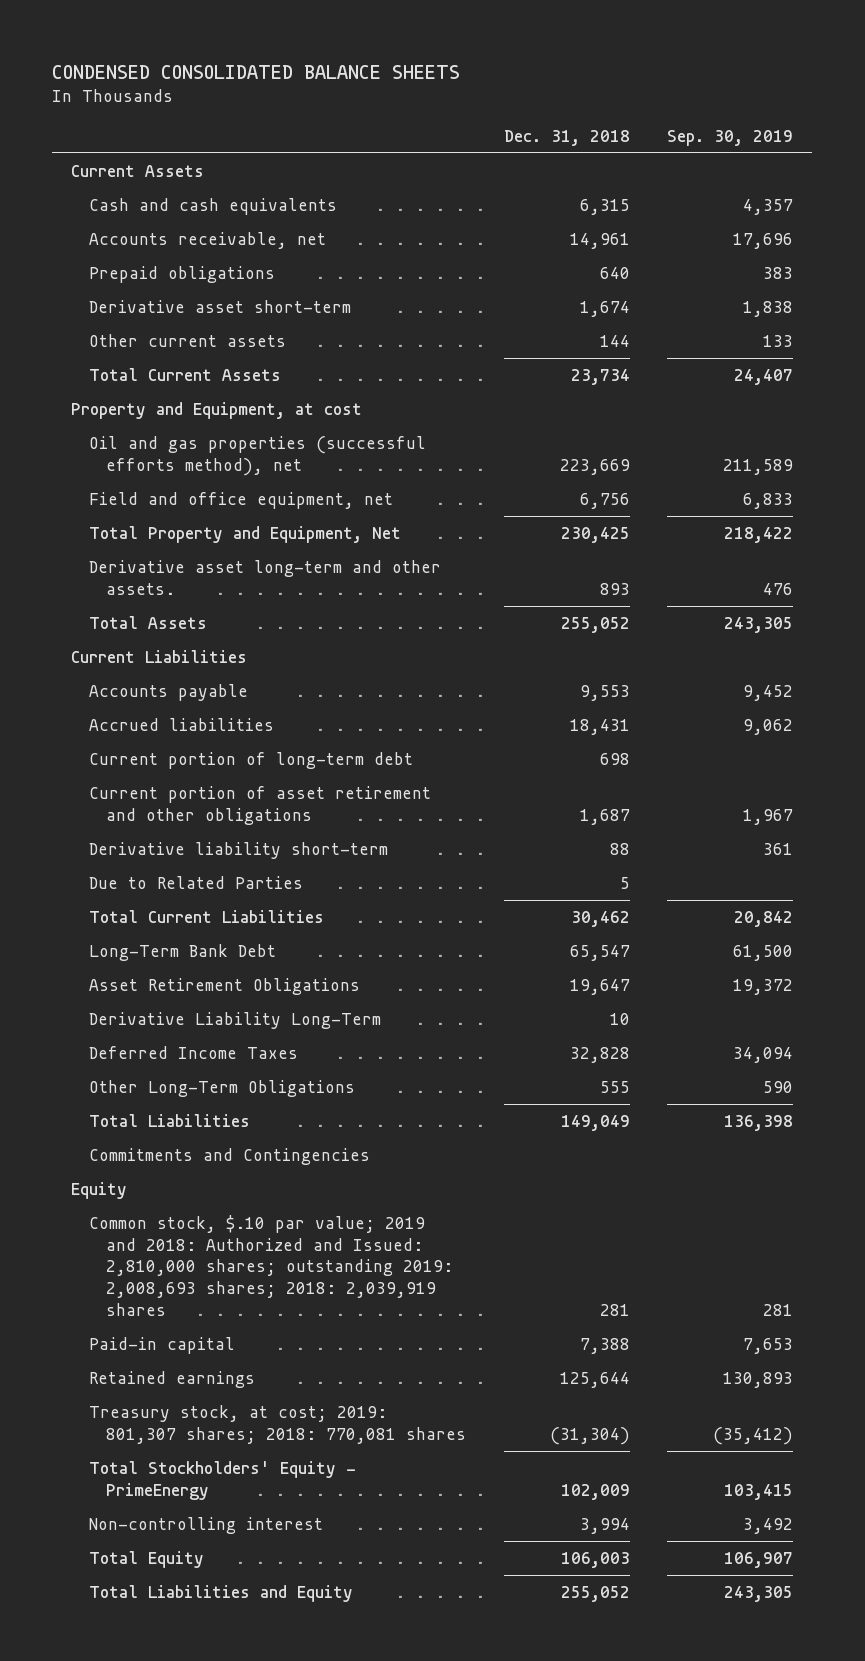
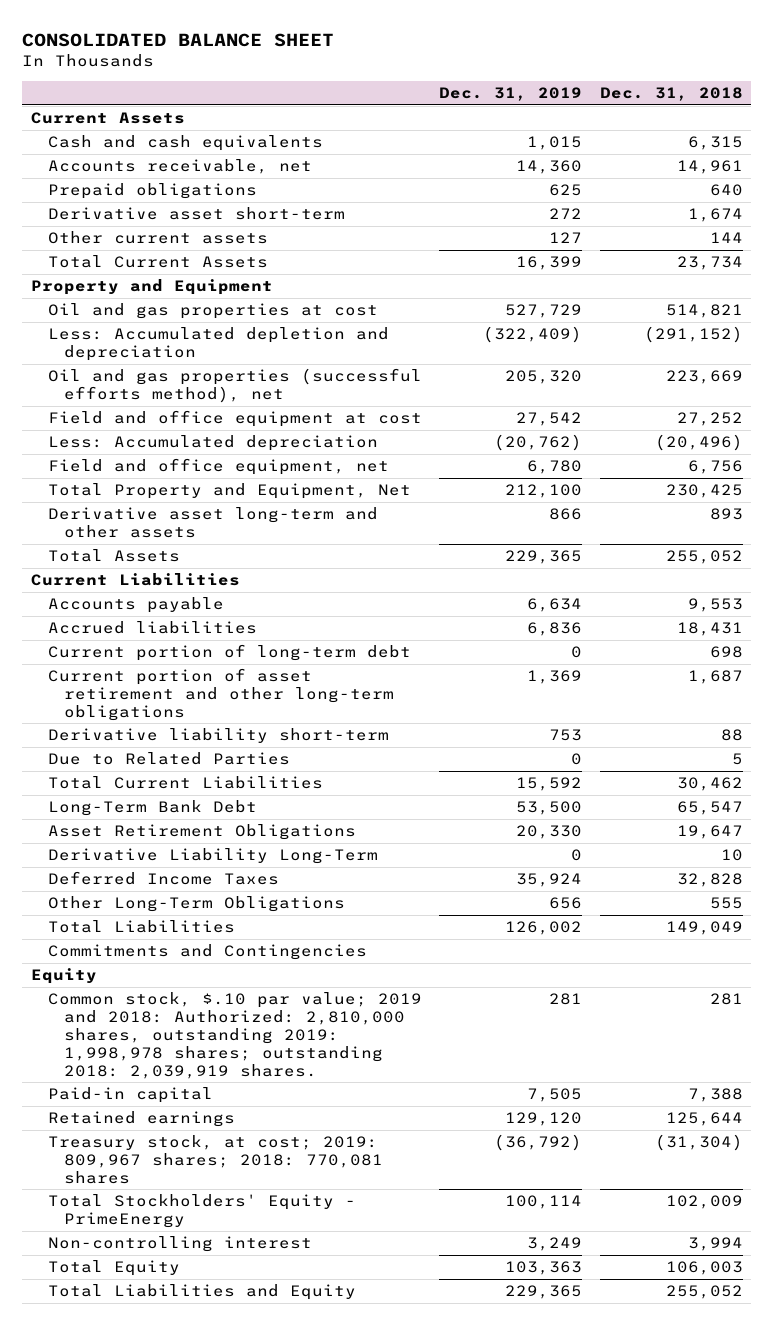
- CONDENSED CONSOLIDATED BALANCE SHEETS
+ CONSOLIDATED BALANCE SHEET
- | Dec. 31, 2018 | Sep. 30, 2019
+ | Dec. 31, 2019 | Dec. 31, 2018
- Property and Equipment, at cost
+ Property and Equipment
+ Oil and gas properties at cost | 527,729 | 514,821
+ Less: Accumulated depletion and depreciation | (322,409) | (291,152)
+ Field and office equipment at cost | 27,542 | 27,252
+ Less: Accumulated depreciation | (20,762) | (20,496)
- Derivative asset long-term and other assets. | 893 | 476
+ Derivative asset long-term and other assets | 866 | 893
- Current portion of asset retirement and other obligations | 1,687 | 1,967
+ Current portion of asset retirement and other long-term obligations | 1,369 | 1,687
- Common stock, $.10 par value; 2019 and 2018: Authorized and Issued: 2,810,000 shares; outstanding 2019: 2,008,693 shares; 2018: 2,039,919 shares | 281 | 281
+ Common stock, $.10 par value; 2019 and 2018: Authorized: 2,810,000 shares, outstanding 2019: 1,998,978 shares; outstanding 2018: 2,039,919 shares. | 281 | 281
- Treasury stock, at cost; 2019: 801,307 shares; 2018: 770,081 shares | (31,304) | (35,412)
+ Treasury stock, at cost; 2019: 809,967 shares; 2018: 770,081 shares | (36,792) | (31,304)

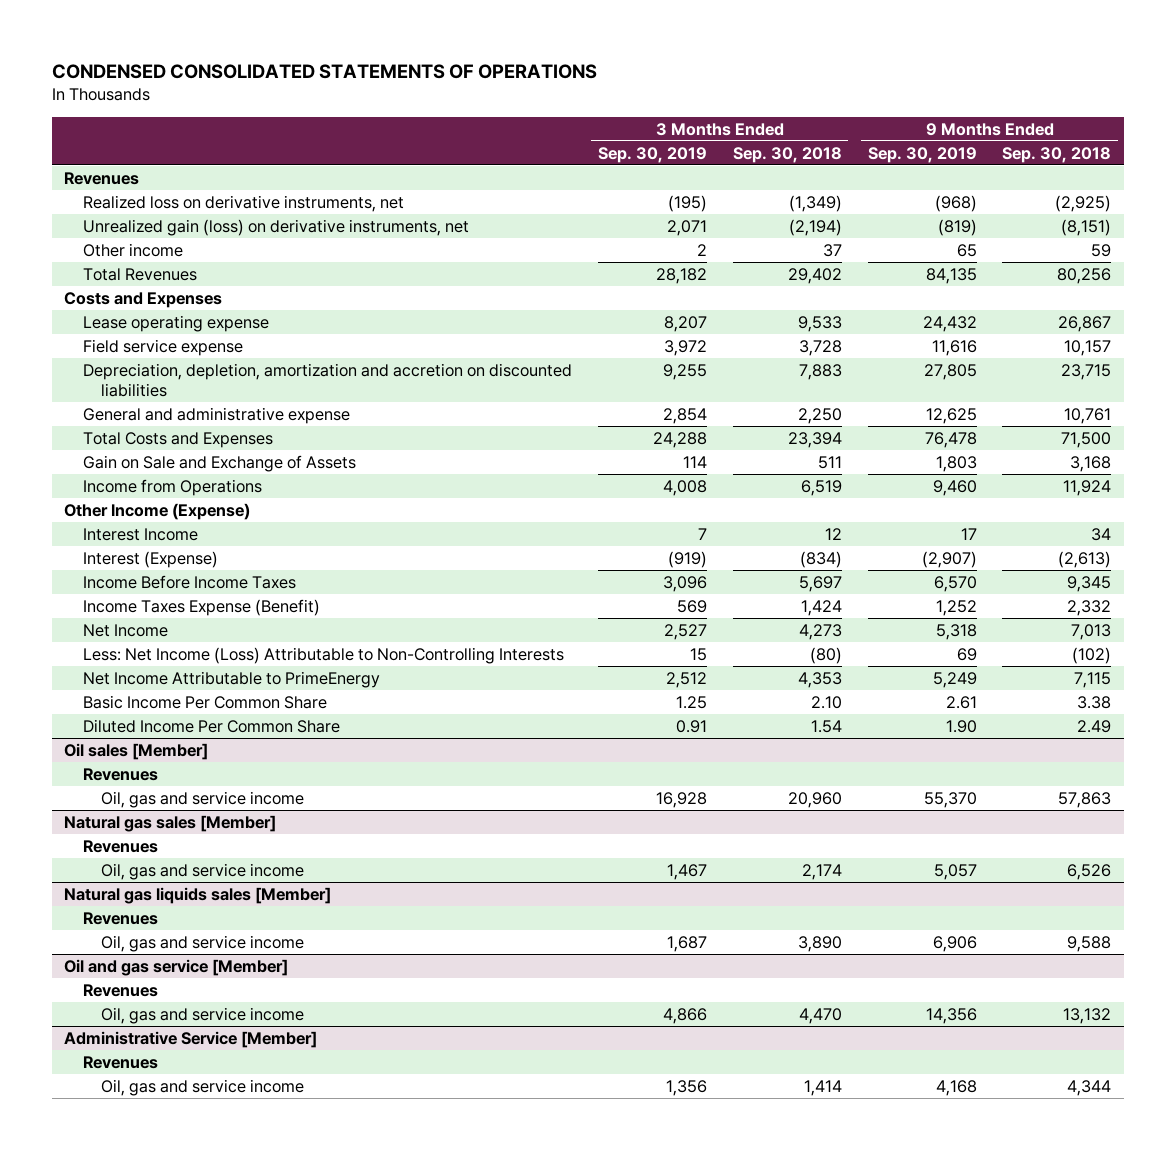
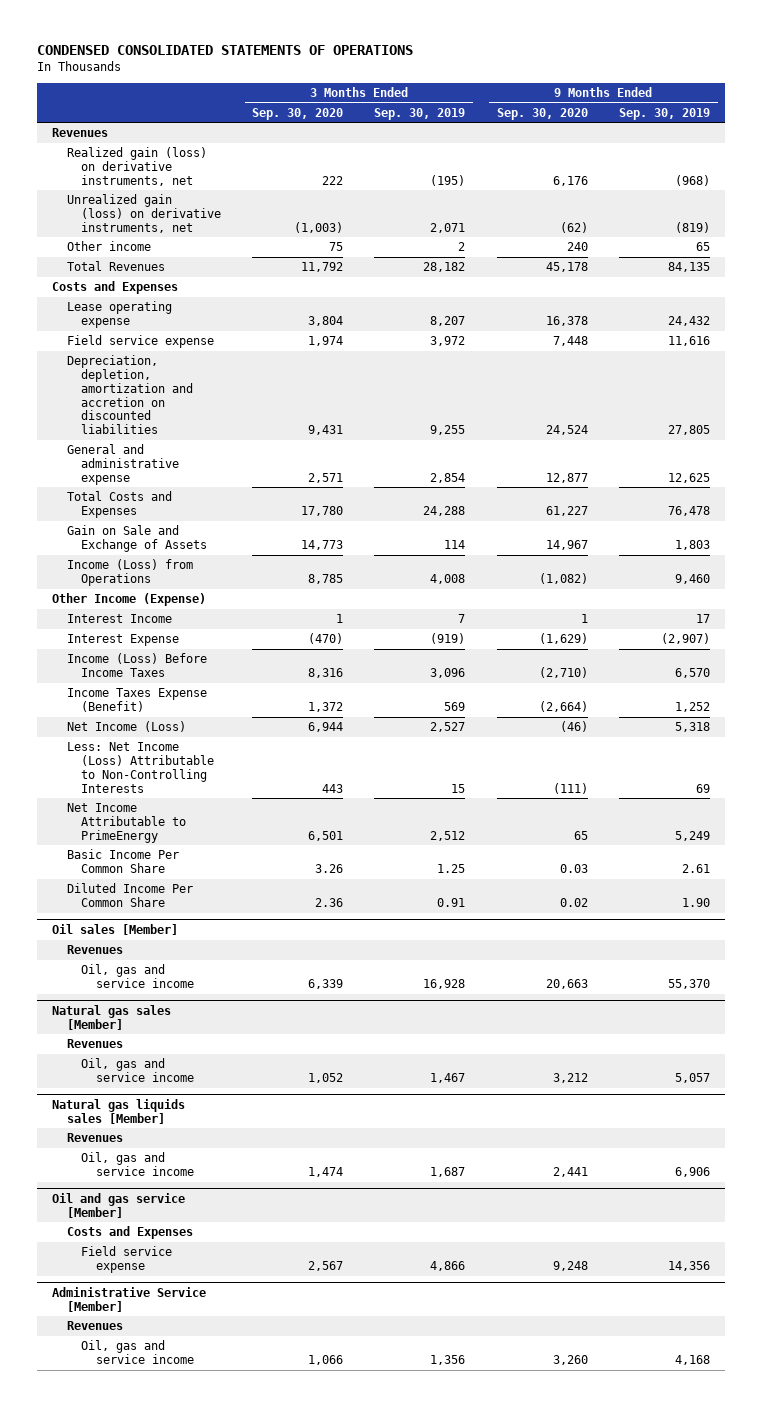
- | 3 Months Ended Sep. 30, 2019 | 3 Months Ended Sep. 30, 2018 | 9 Months Ended Sep. 30, 2019 | 9 Months Ended Sep. 30, 2018
+ | 3 Months Ended Sep. 30, 2020 | 3 Months Ended Sep. 30, 2019 | 9 Months Ended Sep. 30, 2020 | 9 Months Ended Sep. 30, 2019
- Realized loss on derivative instruments, net | (195) | (1,349) | (968) | (2,925)
+ Realized gain (loss) on derivative instruments, net | 222 | (195) | 6,176 | (968)
- Income from Operations | 4,008 | 6,519 | 9,460 | 11,924
+ Income (Loss) from Operations | 8,785 | 4,008 | (1,082) | 9,460
- Interest (Expense) | (919) | (834) | (2,907) | (2,613)
- Income Before Income Taxes | 3,096 | 5,697 | 6,570 | 9,345
+ Interest Expense | (470) | (919) | (1,629) | (2,907)
+ Income (Loss) Before Income Taxes | 8,316 | 3,096 | (2,710) | 6,570
- Net Income | 2,527 | 4,273 | 5,318 | 7,013
+ Net Income (Loss) | 6,944 | 2,527 | (46) | 5,318
@ Oil and gas service [Member]
- Revenues
- Oil, gas and service income | 4,866 | 4,470 | 14,356 | 13,132
+ Costs and Expenses
+ Field service expense | 2,567 | 4,866 | 9,248 | 14,356

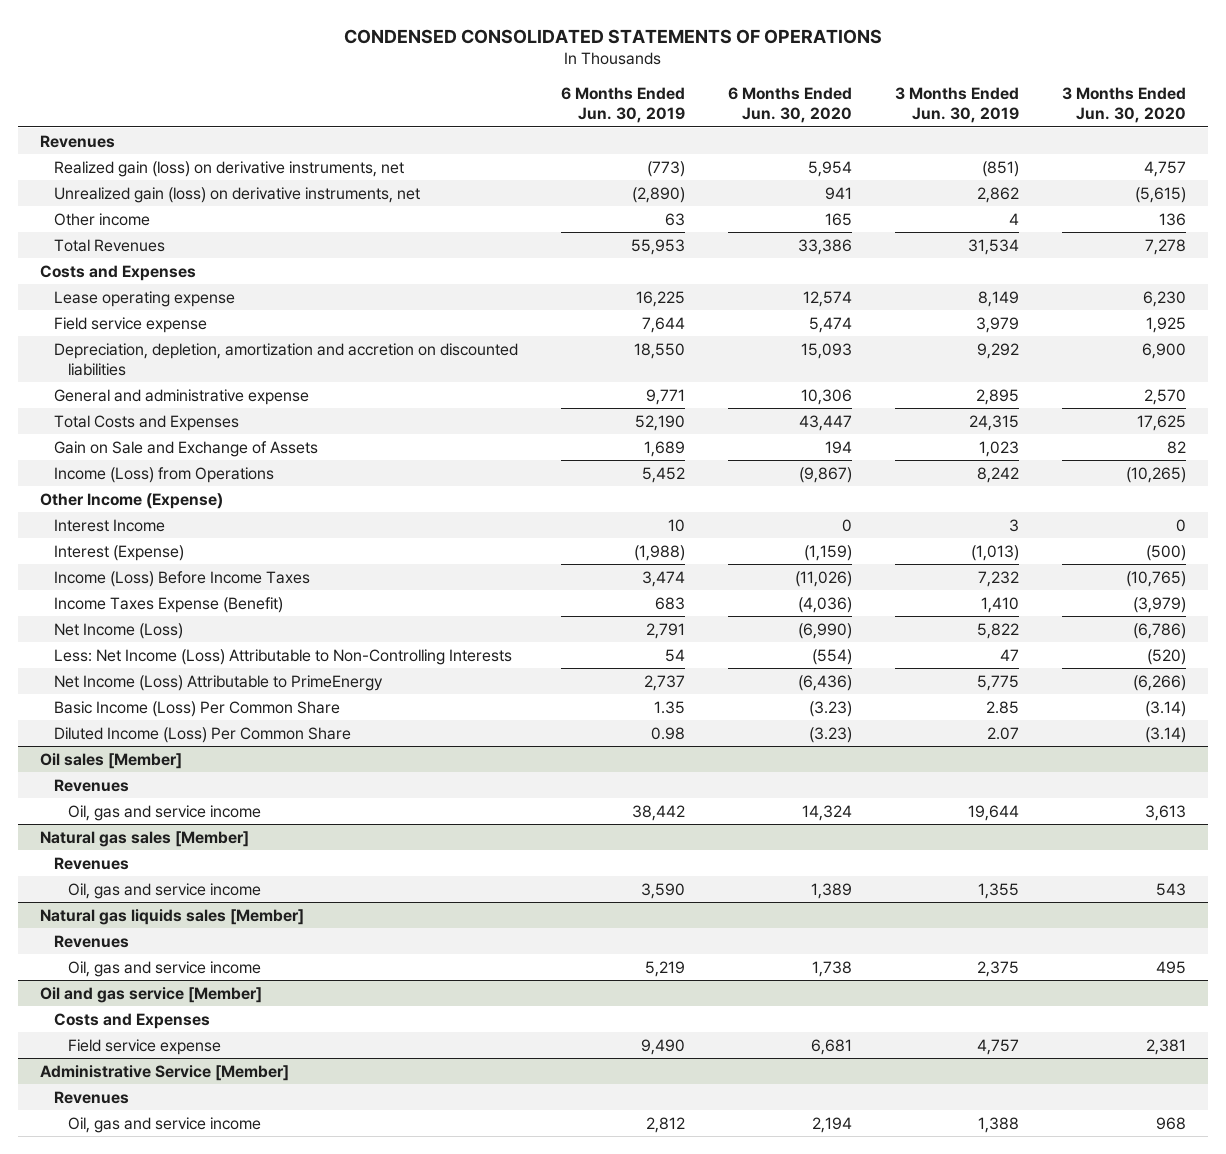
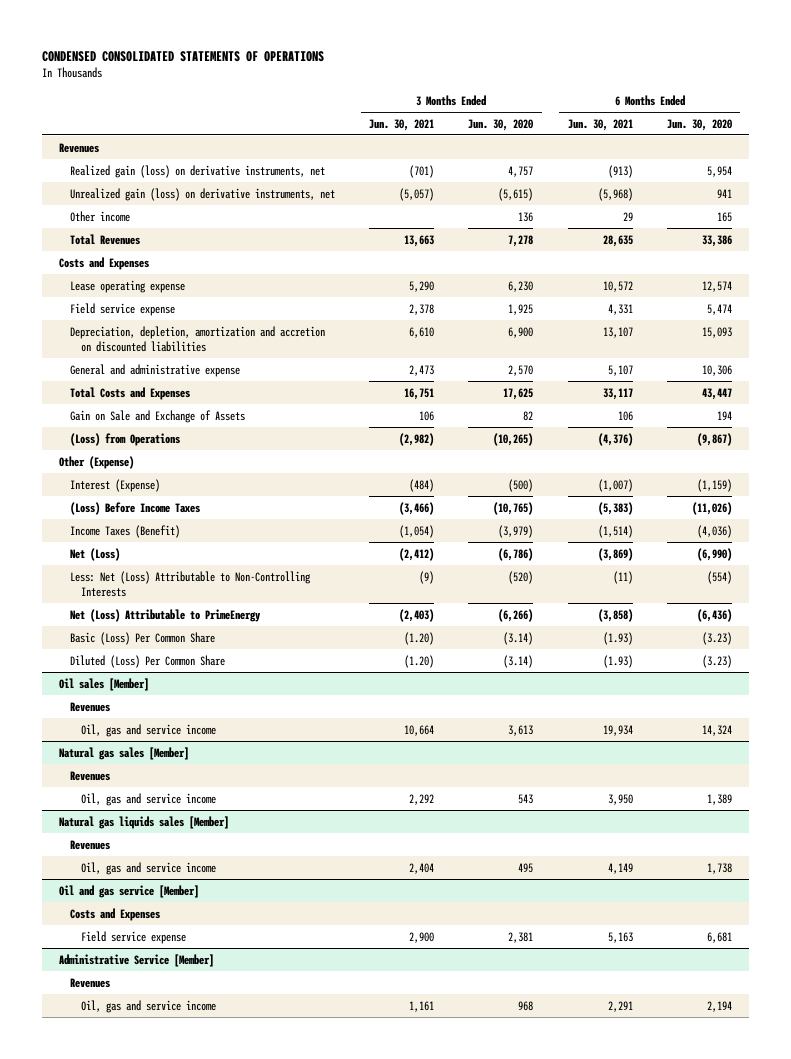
- | 6 Months Ended Jun. 30, 2019 | 6 Months Ended Jun. 30, 2020 | 3 Months Ended Jun. 30, 2019 | 3 Months Ended Jun. 30, 2020
+ | 3 Months Ended Jun. 30, 2021 | 3 Months Ended Jun. 30, 2020 | 6 Months Ended Jun. 30, 2021 | 6 Months Ended Jun. 30, 2020
- Income (Loss) from Operations | 5,452 | (9,867) | 8,242 | (10,265)
- Other Income (Expense)
- Interest Income | 10 | 0 | 3 | 0
+ (Loss) from Operations | (2,982) | (10,265) | (4,376) | (9,867)
+ Other (Expense)
- Income (Loss) Before Income Taxes | 3,474 | (11,026) | 7,232 | (10,765)
- Income Taxes Expense (Benefit) | 683 | (4,036) | 1,410 | (3,979)
- Net Income (Loss) | 2,791 | (6,990) | 5,822 | (6,786)
- Less: Net Income (Loss) Attributable to Non-Controlling Interests | 54 | (554) | 47 | (520)
- Net Income (Loss) Attributable to PrimeEnergy | 2,737 | (6,436) | 5,775 | (6,266)
- Basic Income (Loss) Per Common Share | 1.35 | (3.23) | 2.85 | (3.14)
- Diluted Income (Loss) Per Common Share | 0.98 | (3.23) | 2.07 | (3.14)
+ (Loss) Before Income Taxes | (3,466) | (10,765) | (5,383) | (11,026)
+ Income Taxes (Benefit) | (1,054) | (3,979) | (1,514) | (4,036)
+ Net (Loss) | (2,412) | (6,786) | (3,869) | (6,990)
+ Less: Net (Loss) Attributable to Non-Controlling Interests | (9) | (520) | (11) | (554)
+ Net (Loss) Attributable to PrimeEnergy | (2,403) | (6,266) | (3,858) | (6,436)
+ Basic (Loss) Per Common Share | (1.20) | (3.14) | (1.93) | (3.23)
+ Diluted (Loss) Per Common Share | (1.20) | (3.14) | (1.93) | (3.23)

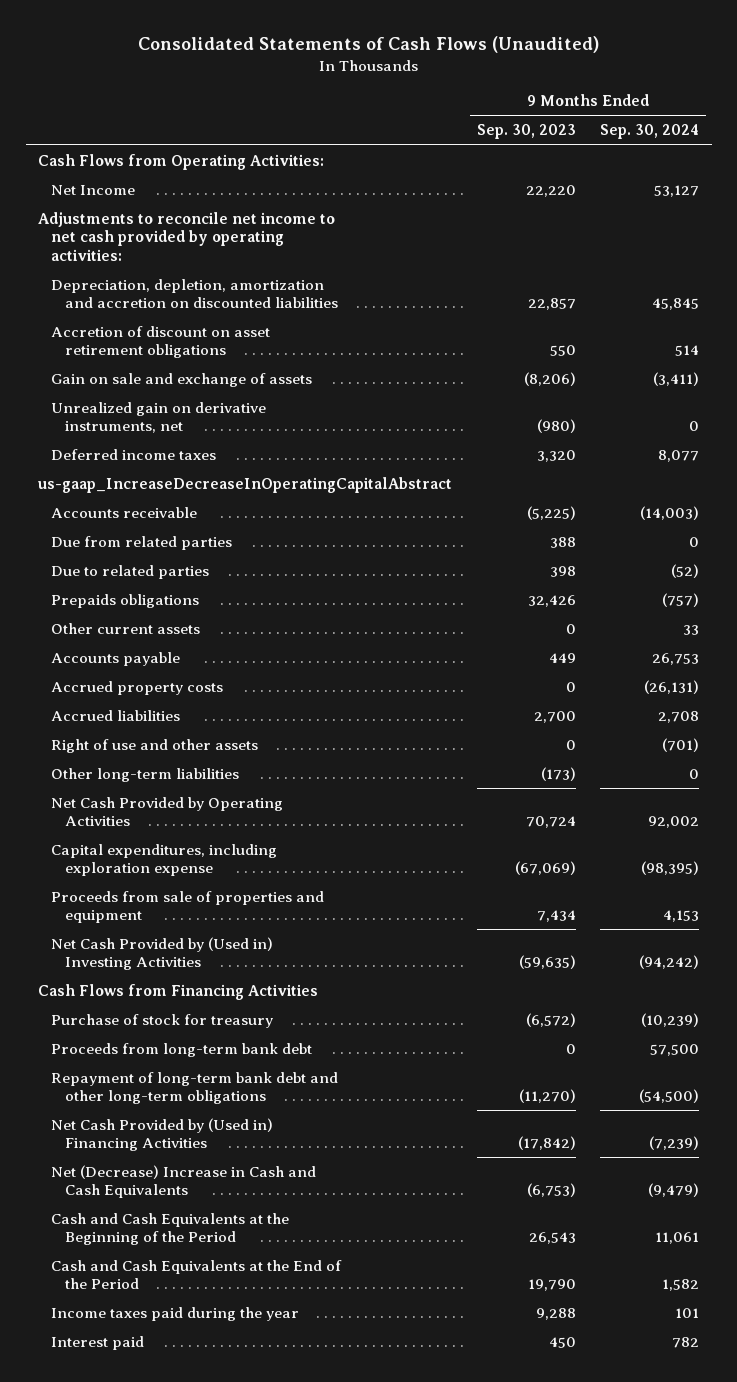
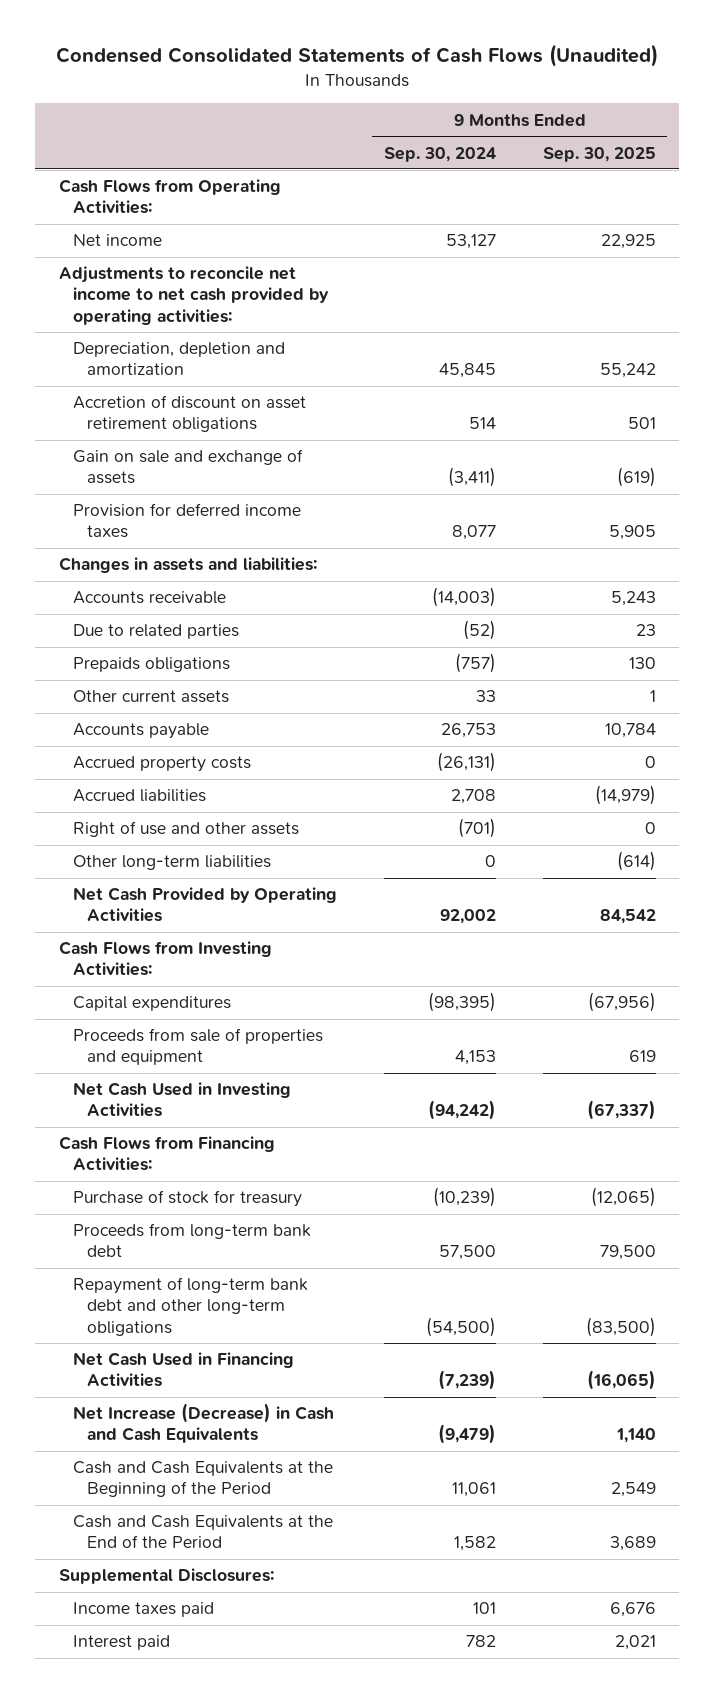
- Consolidated Statements of Cash Flows (Unaudited)
+ Condensed Consolidated Statements of Cash Flows (Unaudited)
- | 9 Months Ended Sep. 30, 2023 | 9 Months Ended Sep. 30, 2024
+ | 9 Months Ended Sep. 30, 2024 | 9 Months Ended Sep. 30, 2025
- Net Income | 22,220 | 53,127
+ Net income | 53,127 | 22,925
- Depreciation, depletion, amortization and accretion on discounted liabilities | 22,857 | 45,845
+ Depreciation, depletion and amortization | 45,845 | 55,242
- Unrealized gain on derivative instruments, net | (980) | 0
- Deferred income taxes | 3,320 | 8,077
- us-gaap_IncreaseDecreaseInOperatingCapitalAbstract
+ Provision for deferred income taxes | 8,077 | 5,905
+ Changes in assets and liabilities:
- Due from related parties | 388 | 0
- Capital expenditures, including exploration expense | (67,069) | (98,395)
+ Cash Flows from Investing Activities:
+ Capital expenditures | (98,395) | (67,956)
- Net Cash Provided by (Used in) Investing Activities | (59,635) | (94,242)
- Cash Flows from Financing Activities
+ Net Cash Used in Investing Activities | (94,242) | (67,337)
+ Cash Flows from Financing Activities:
- Net Cash Provided by (Used in) Financing Activities | (17,842) | (7,239)
- Net (Decrease) Increase in Cash and Cash Equivalents | (6,753) | (9,479)
+ Net Cash Used in Financing Activities | (7,239) | (16,065)
+ Net Increase (Decrease) in Cash and Cash Equivalents | (9,479) | 1,140
- Income taxes paid during the year | 9,288 | 101
+ Supplemental Disclosures:
+ Income taxes paid | 101 | 6,676

